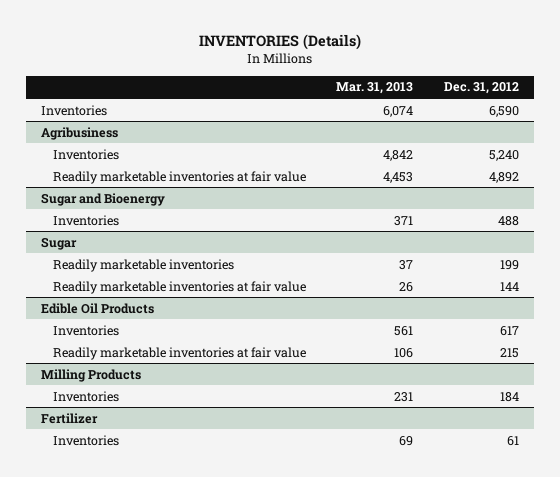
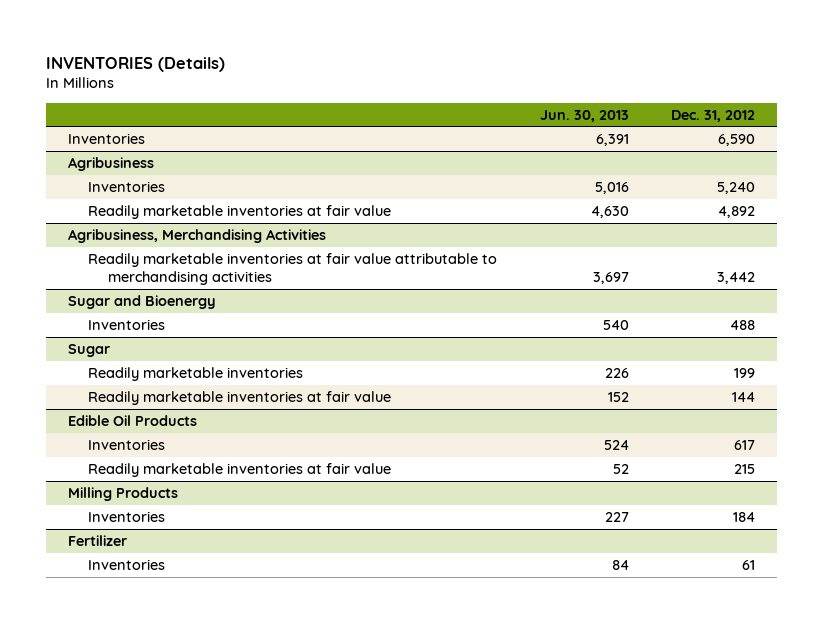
- | Mar. 31, 2013 | Dec. 31, 2012
+ | Jun. 30, 2013 | Dec. 31, 2012
+ Agribusiness, Merchandising Activities
+ Readily marketable inventories at fair value attributable to merchandising activities | 3,697 | 3,442

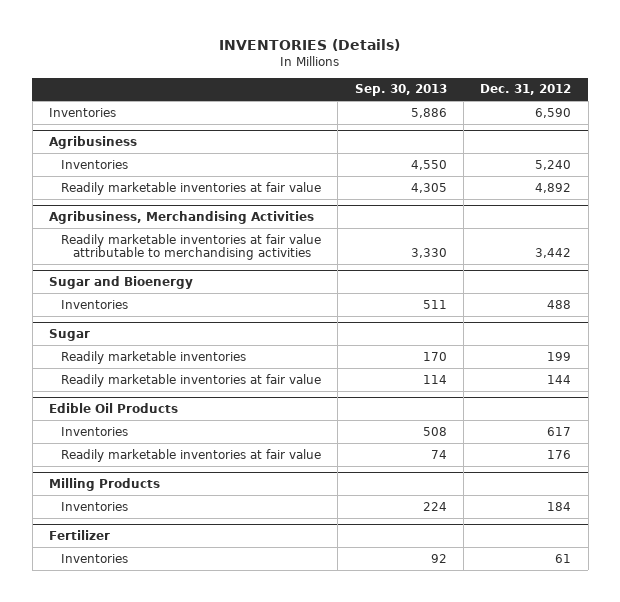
- | Jun. 30, 2013 | Dec. 31, 2012
+ | Sep. 30, 2013 | Dec. 31, 2012
@ Edible Oil Products
- Readily marketable inventories at fair value | 52 | 215
+ Readily marketable inventories at fair value | 74 | 176

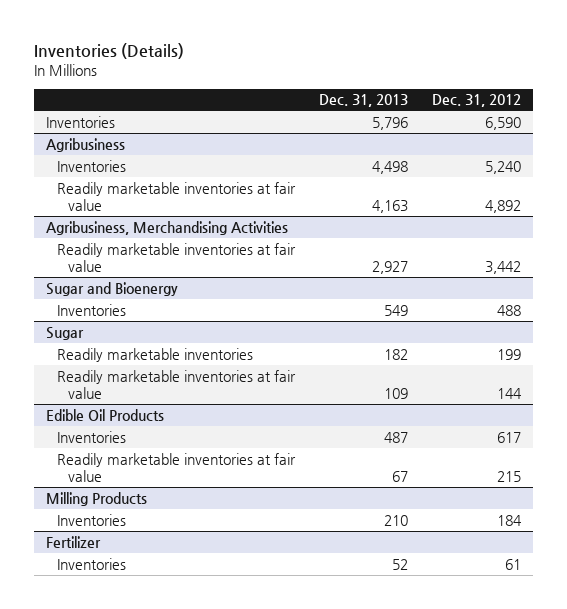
- INVENTORIES (Details)
+ Inventories (Details)
- | Sep. 30, 2013 | Dec. 31, 2012
+ | Dec. 31, 2013 | Dec. 31, 2012
@ Agribusiness, Merchandising Activities
- Readily marketable inventories at fair value attributable to merchandising activities | 3,330 | 3,442
+ Readily marketable inventories at fair value | 2,927 | 3,442
@ Edible Oil Products
- Readily marketable inventories at fair value | 74 | 176
+ Readily marketable inventories at fair value | 67 | 215

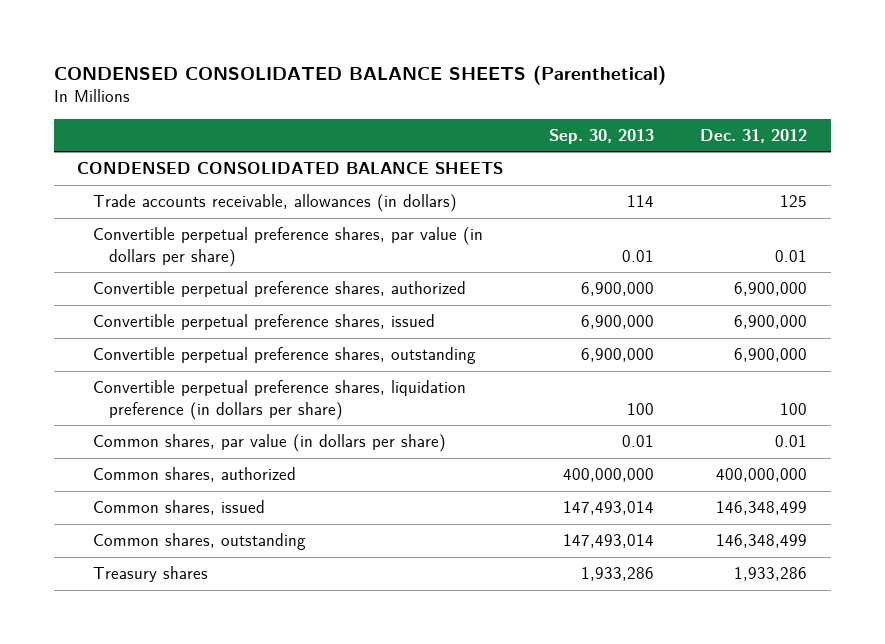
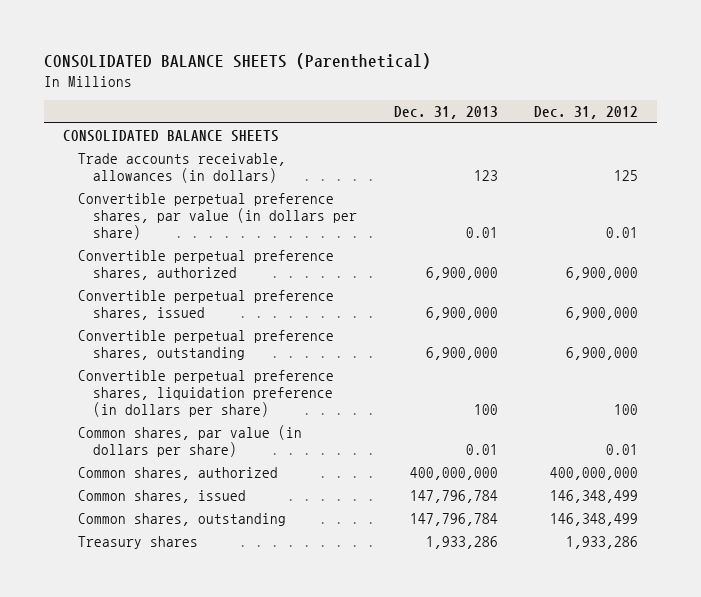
- CONDENSED CONSOLIDATED BALANCE SHEETS (Parenthetical)
+ CONSOLIDATED BALANCE SHEETS (Parenthetical)
- | Sep. 30, 2013 | Dec. 31, 2012
+ | Dec. 31, 2013 | Dec. 31, 2012
- CONDENSED CONSOLIDATED BALANCE SHEETS
+ CONSOLIDATED BALANCE SHEETS

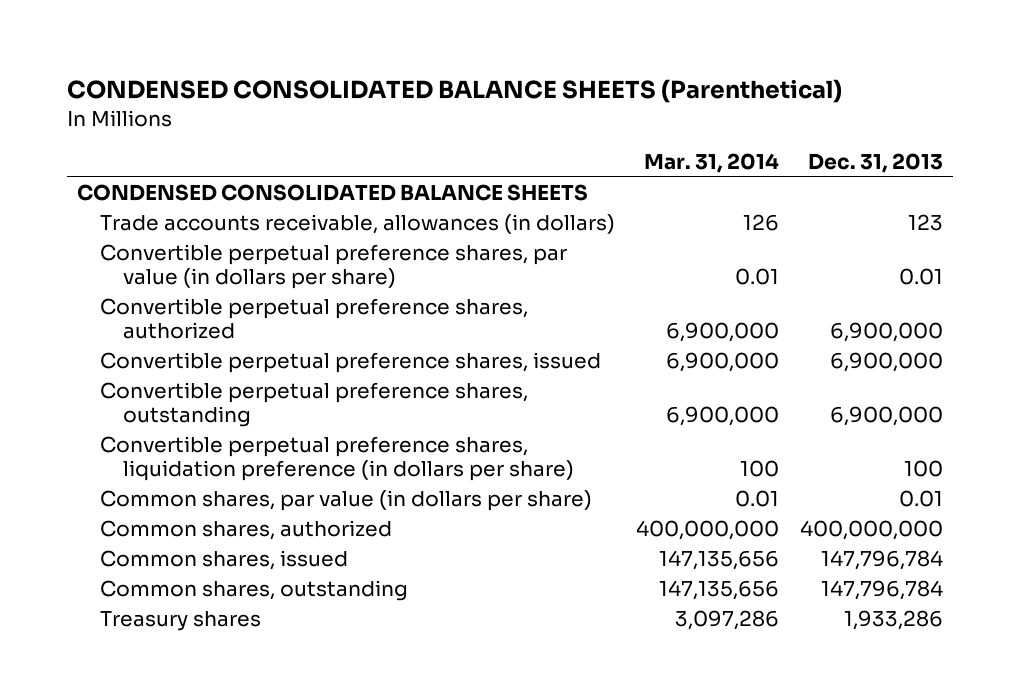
- CONSOLIDATED BALANCE SHEETS (Parenthetical)
+ CONDENSED CONSOLIDATED BALANCE SHEETS (Parenthetical)
- | Dec. 31, 2013 | Dec. 31, 2012
+ | Mar. 31, 2014 | Dec. 31, 2013
- CONSOLIDATED BALANCE SHEETS
+ CONDENSED CONSOLIDATED BALANCE SHEETS

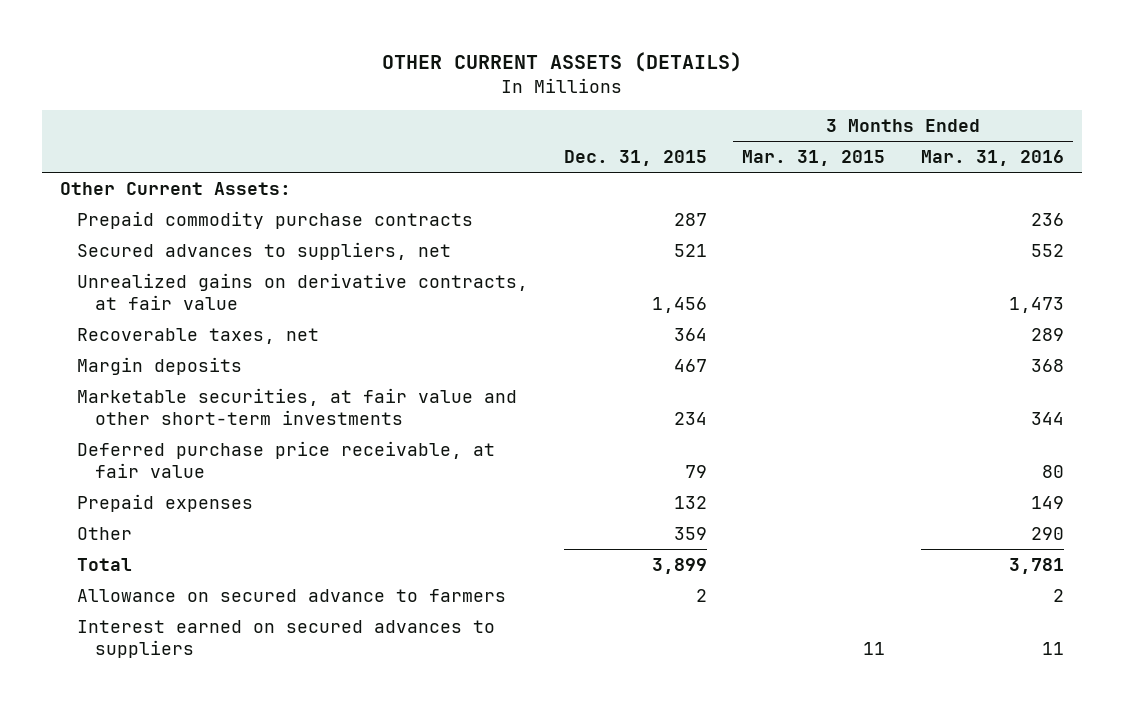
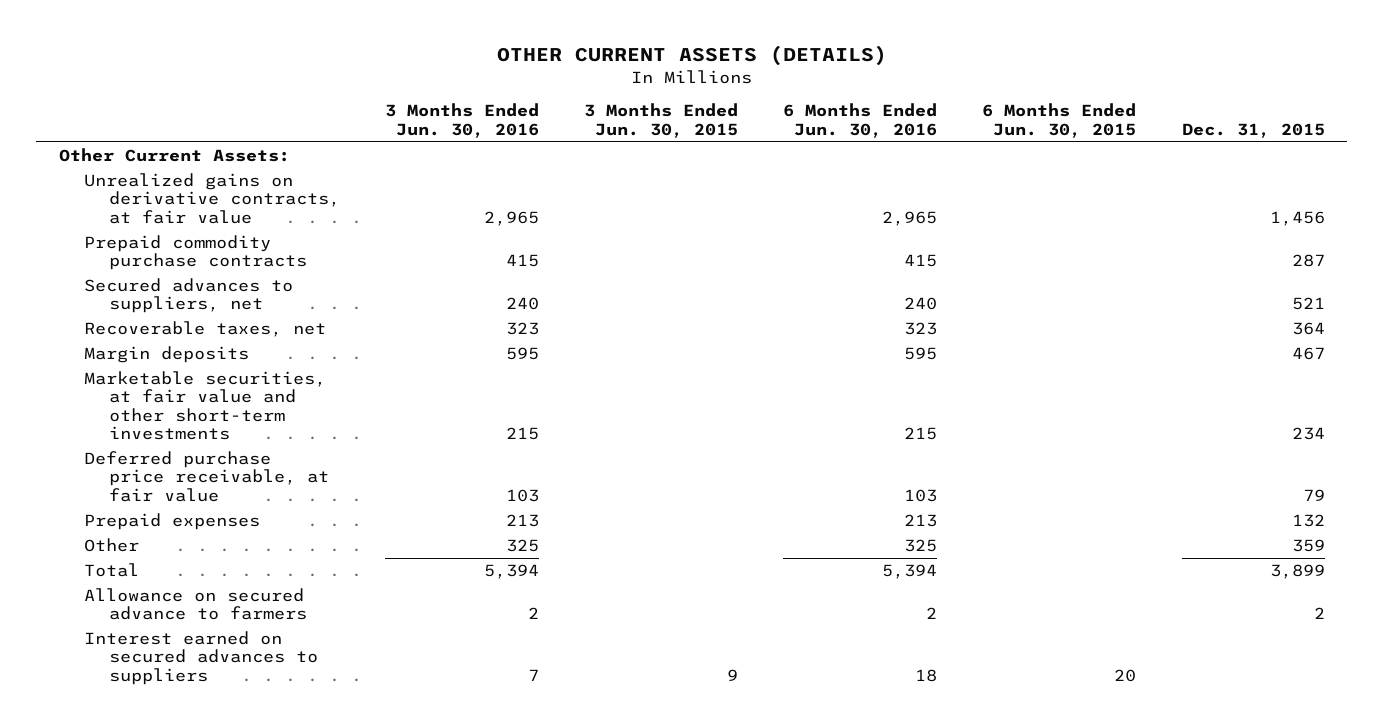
- | Dec. 31, 2015 | 3 Months Ended Mar. 31, 2015 | 3 Months Ended Mar. 31, 2016
+ | 3 Months Ended Jun. 30, 2016 | 3 Months Ended Jun. 30, 2015 | 6 Months Ended Jun. 30, 2016 | 6 Months Ended Jun. 30, 2015 | Dec. 31, 2015
moved up: Unrealized gains on derivative contracts, at fair value | 2,965 | | 2,965 | | 1,456

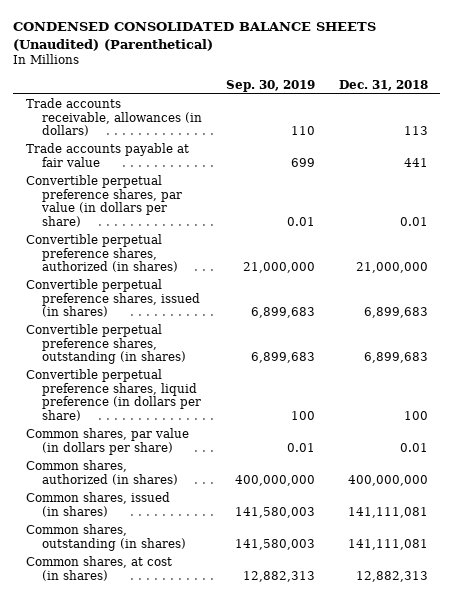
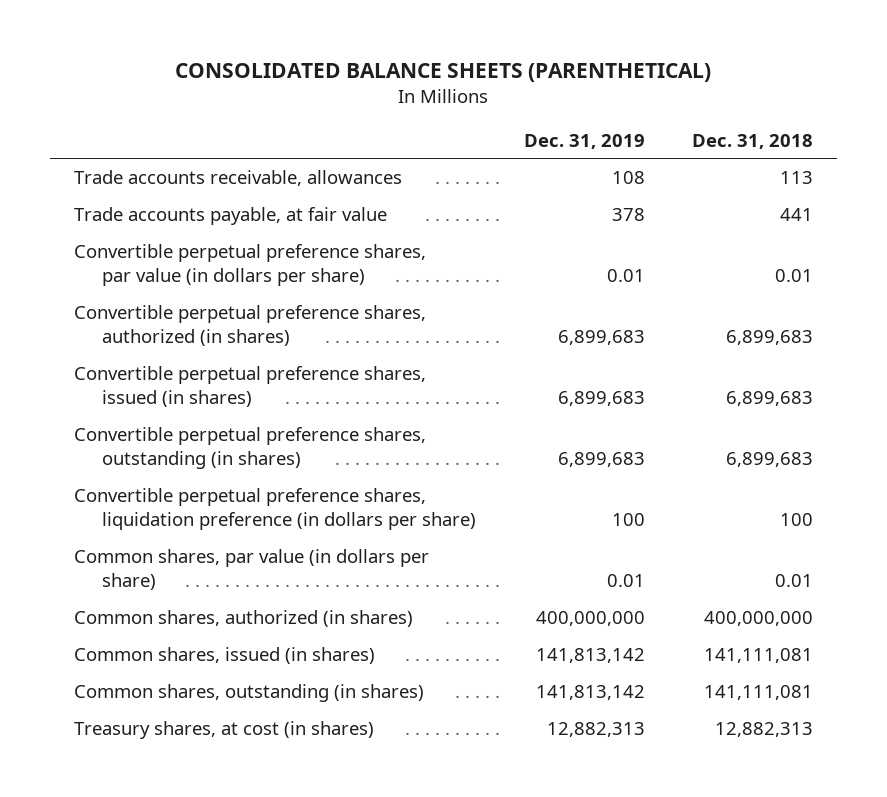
- CONDENSED CONSOLIDATED BALANCE SHEETS (Unaudited) (Parenthetical)
+ CONSOLIDATED BALANCE SHEETS (PARENTHETICAL)
- | Sep. 30, 2019 | Dec. 31, 2018
+ | Dec. 31, 2019 | Dec. 31, 2018
- Trade accounts receivable, allowances (in dollars) | 110 | 113
- Trade accounts payable at fair value | 699 | 441
+ Trade accounts receivable, allowances | 108 | 113
+ Trade accounts payable, at fair value | 378 | 441
- Convertible perpetual preference shares, authorized (in shares) | 21,000,000 | 21,000,000
+ Convertible perpetual preference shares, authorized (in shares) | 6,899,683 | 6,899,683
- Convertible perpetual preference shares, liquid preference (in dollars per share) | 100 | 100
+ Convertible perpetual preference shares, liquidation preference (in dollars per share) | 100 | 100
- Common shares, at cost (in shares) | 12,882,313 | 12,882,313
+ Treasury shares, at cost (in shares) | 12,882,313 | 12,882,313

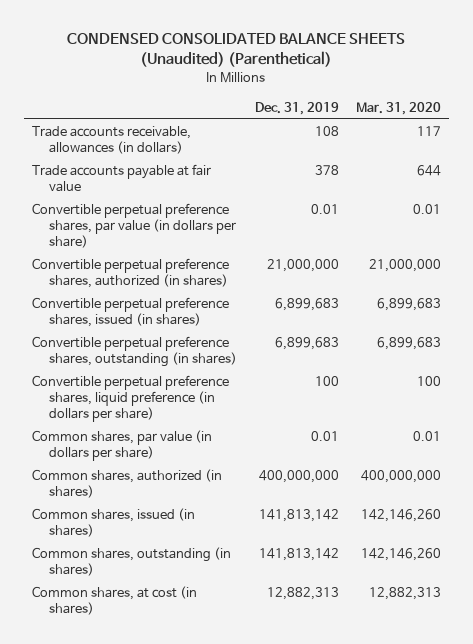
- CONSOLIDATED BALANCE SHEETS (PARENTHETICAL)
+ CONDENSED CONSOLIDATED BALANCE SHEETS (Unaudited) (Parenthetical)
- | Dec. 31, 2019 | Dec. 31, 2018
+ | Dec. 31, 2019 | Mar. 31, 2020
- Trade accounts receivable, allowances | 108 | 113
- Trade accounts payable, at fair value | 378 | 441
+ Trade accounts receivable, allowances (in dollars) | 108 | 117
+ Trade accounts payable at fair value | 378 | 644
- Convertible perpetual preference shares, authorized (in shares) | 6,899,683 | 6,899,683
+ Convertible perpetual preference shares, authorized (in shares) | 21,000,000 | 21,000,000
- Convertible perpetual preference shares, liquidation preference (in dollars per share) | 100 | 100
+ Convertible perpetual preference shares, liquid preference (in dollars per share) | 100 | 100
- Treasury shares, at cost (in shares) | 12,882,313 | 12,882,313
+ Common shares, at cost (in shares) | 12,882,313 | 12,882,313

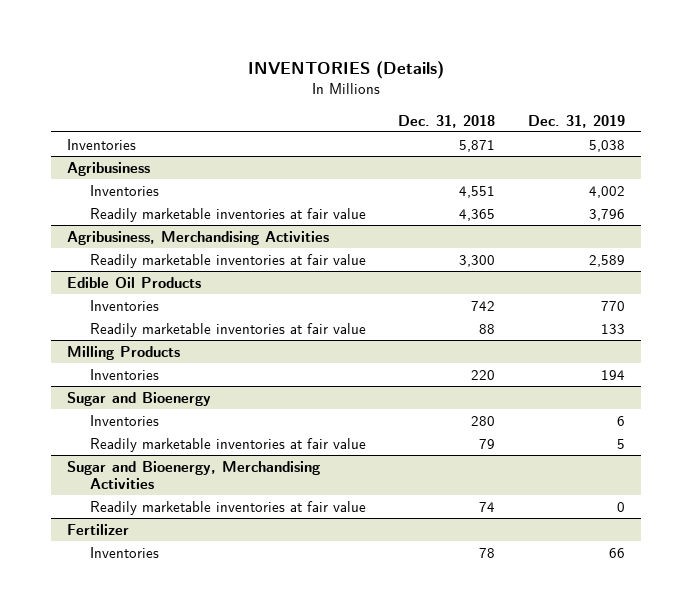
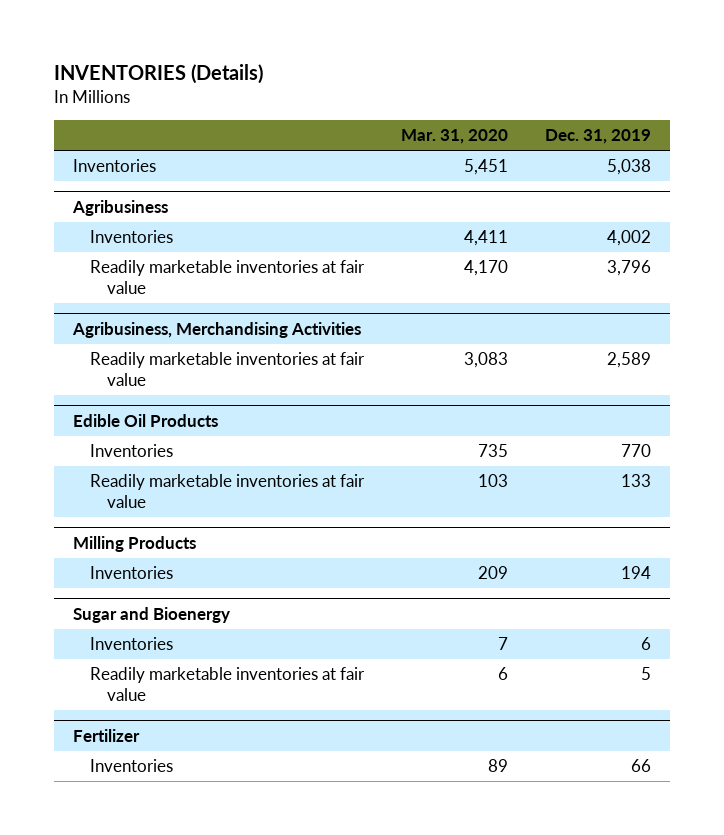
- | Dec. 31, 2018 | Dec. 31, 2019
+ | Mar. 31, 2020 | Dec. 31, 2019
- Sugar and Bioenergy, Merchandising Activities
- Readily marketable inventories at fair value | 74 | 0

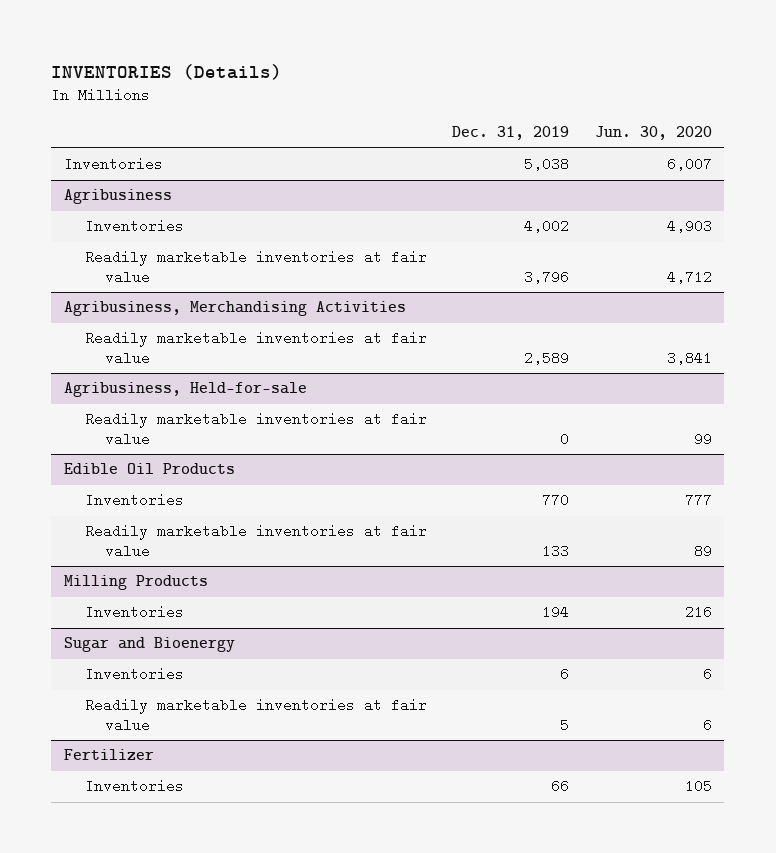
- | Mar. 31, 2020 | Dec. 31, 2019
+ | Dec. 31, 2019 | Jun. 30, 2020
+ Agribusiness, Held-for-sale
+ Readily marketable inventories at fair value | 0 | 99

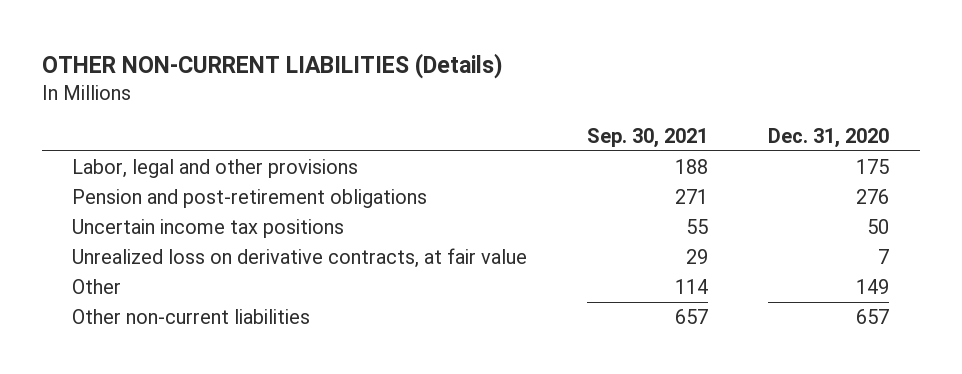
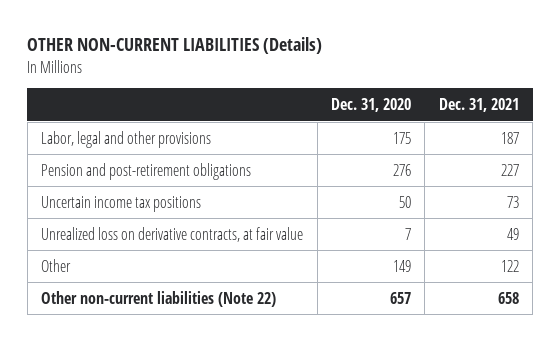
- | Sep. 30, 2021 | Dec. 31, 2020
+ | Dec. 31, 2020 | Dec. 31, 2021
- Other non-current liabilities | 657 | 657
+ Other non-current liabilities (Note 22) | 657 | 658

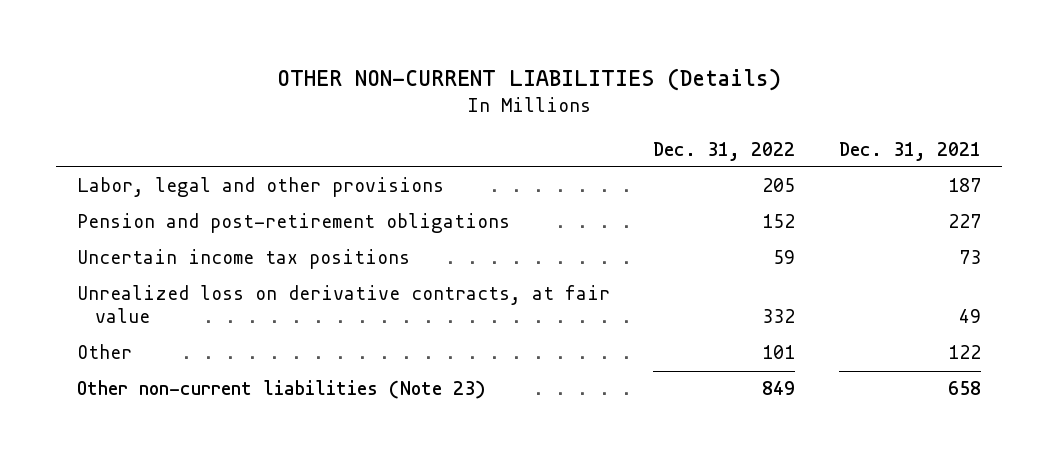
- | Dec. 31, 2020 | Dec. 31, 2021
+ | Dec. 31, 2022 | Dec. 31, 2021
- Other non-current liabilities (Note 22) | 657 | 658
+ Other non-current liabilities (Note 23) | 849 | 658

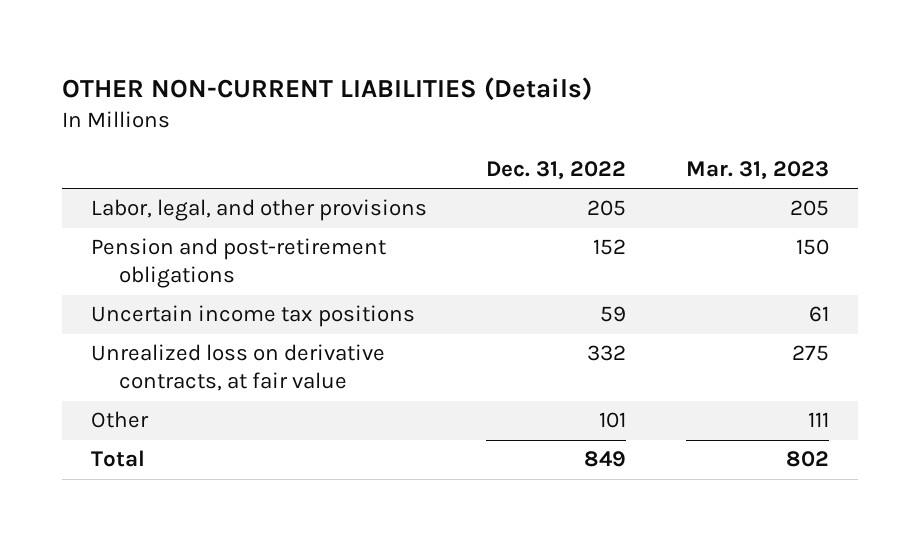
- | Dec. 31, 2022 | Dec. 31, 2021
+ | Dec. 31, 2022 | Mar. 31, 2023
- Labor, legal and other provisions | 205 | 187
+ Labor, legal, and other provisions | 205 | 205
- Other non-current liabilities (Note 23) | 849 | 658
+ Total | 849 | 802

